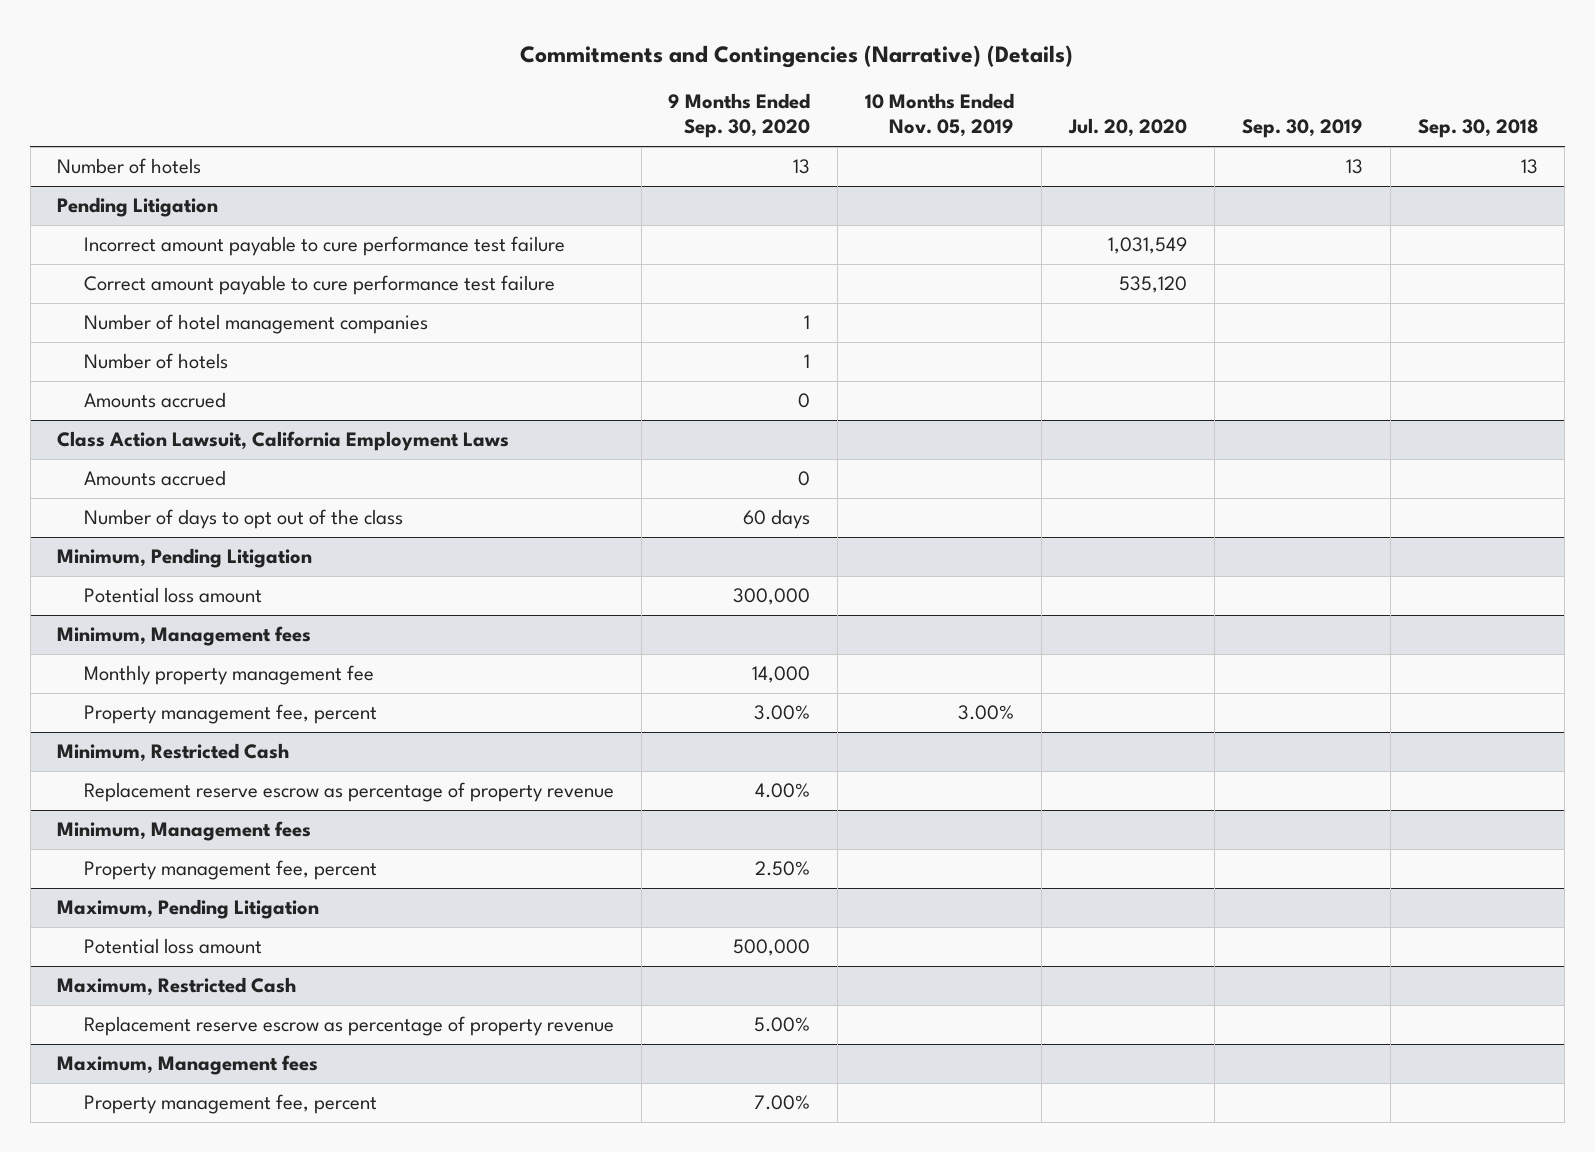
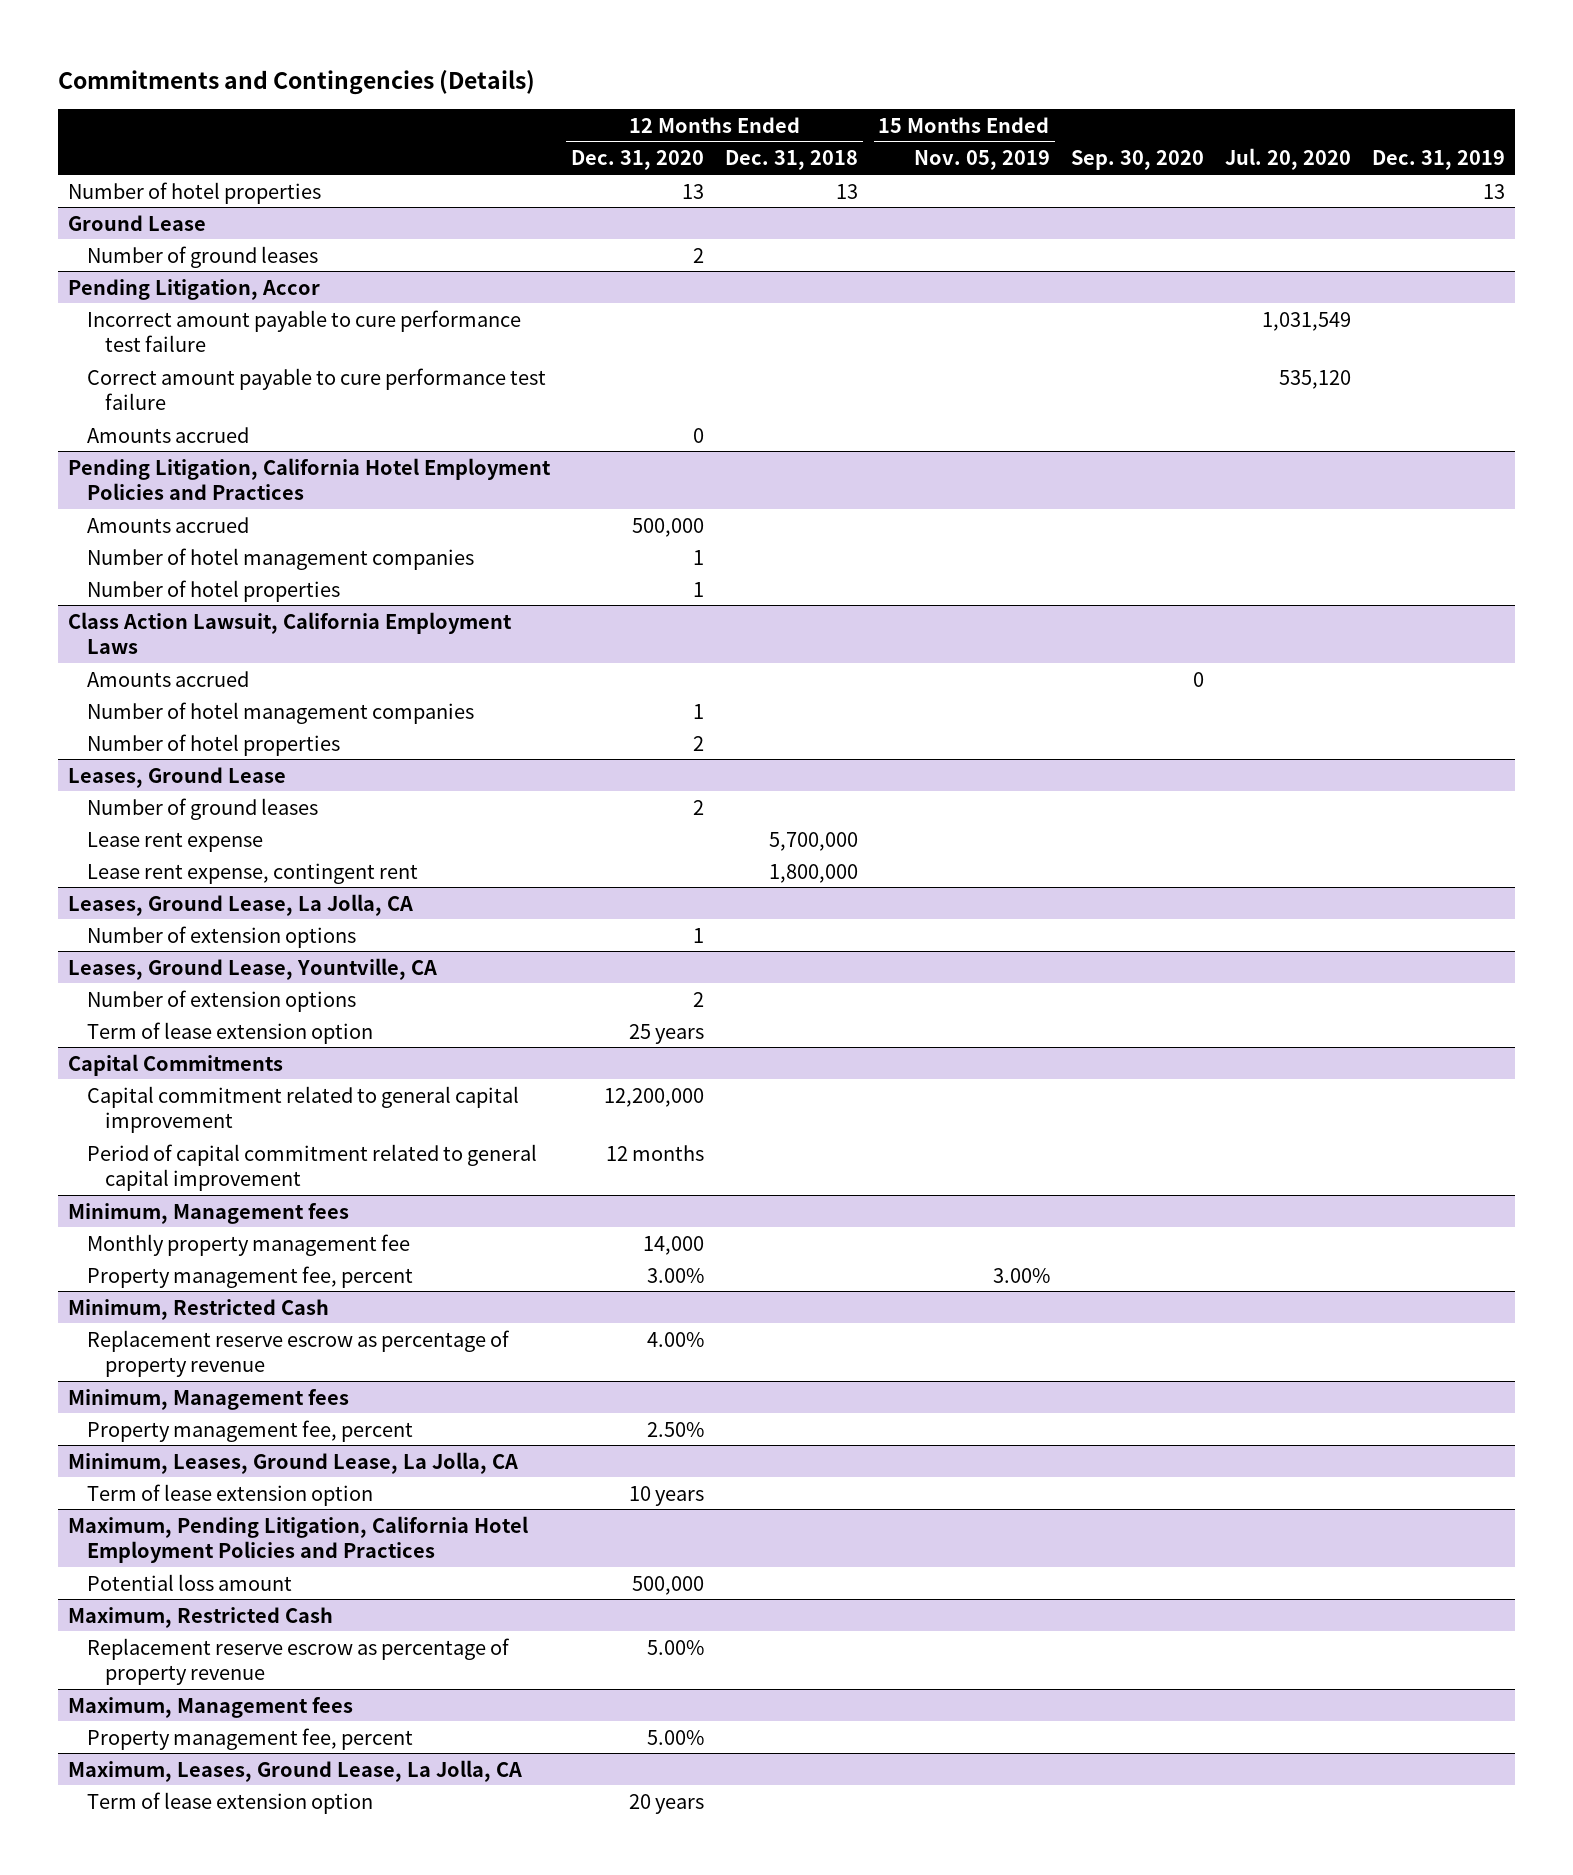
- Commitments and Contingencies (Narrative) (Details)
+ Commitments and Contingencies (Details)
- | 9 Months Ended Sep. 30, 2020 | 10 Months Ended Nov. 05, 2019 | Jul. 20, 2020 | Sep. 30, 2019 | Sep. 30, 2018
+ | 12 Months Ended Dec. 31, 2020 | 12 Months Ended Dec. 31, 2018 | 15 Months Ended Nov. 05, 2019 | Sep. 30, 2020 | Jul. 20, 2020 | Dec. 31, 2019
- Number of hotels | 13 | | | 13 | 13
- Pending Litigation
+ Number of hotel properties | 13 | 13 | | | | 13
+ Ground Lease
+ Number of ground leases | 2 | | | | |
+ Pending Litigation, Accor
- Number of hotel management companies | 1 | | | |
- Number of hotels | 1 | | | |
+ Pending Litigation, California Hotel Employment Policies and Practices
+ Amounts accrued | 500,000 | | | | |
+ Number of hotel management companies | 1 | | | | |
+ Number of hotel properties | 1 | | | | |
@ Class Action Lawsuit, California Employment Laws
- Number of days to opt out of the class | 60 days | | | |
- Minimum, Pending Litigation
- Potential loss amount | 300,000 | | | |
@ Class Action Lawsuit, California Employment Laws
+ Number of hotel management companies | 1 | | | | |
+ Number of hotel properties | 2 | | | | |
+ Leases, Ground Lease
+ Number of ground leases | 2 | | | | |
+ Lease rent expense | | 5,700,000 | | | |
+ Lease rent expense, contingent rent | | 1,800,000 | | | |
+ Leases, Ground Lease, La Jolla, CA
+ Number of extension options | 1 | | | | |
+ Leases, Ground Lease, Yountville, CA
+ Number of extension options | 2 | | | | |
+ Term of lease extension option | 25 years | | | | |
+ Capital Commitments
+ Capital commitment related to general capital improvement | 12,200,000 | | | | |
+ Period of capital commitment related to general capital improvement | 12 months | | | | |
- Maximum, Pending Litigation
+ Minimum, Leases, Ground Lease, La Jolla, CA
+ Term of lease extension option | 10 years | | | | |
+ Maximum, Pending Litigation, California Hotel Employment Policies and Practices
+ Maximum, Leases, Ground Lease, La Jolla, CA
+ Term of lease extension option | 20 years | | | | |

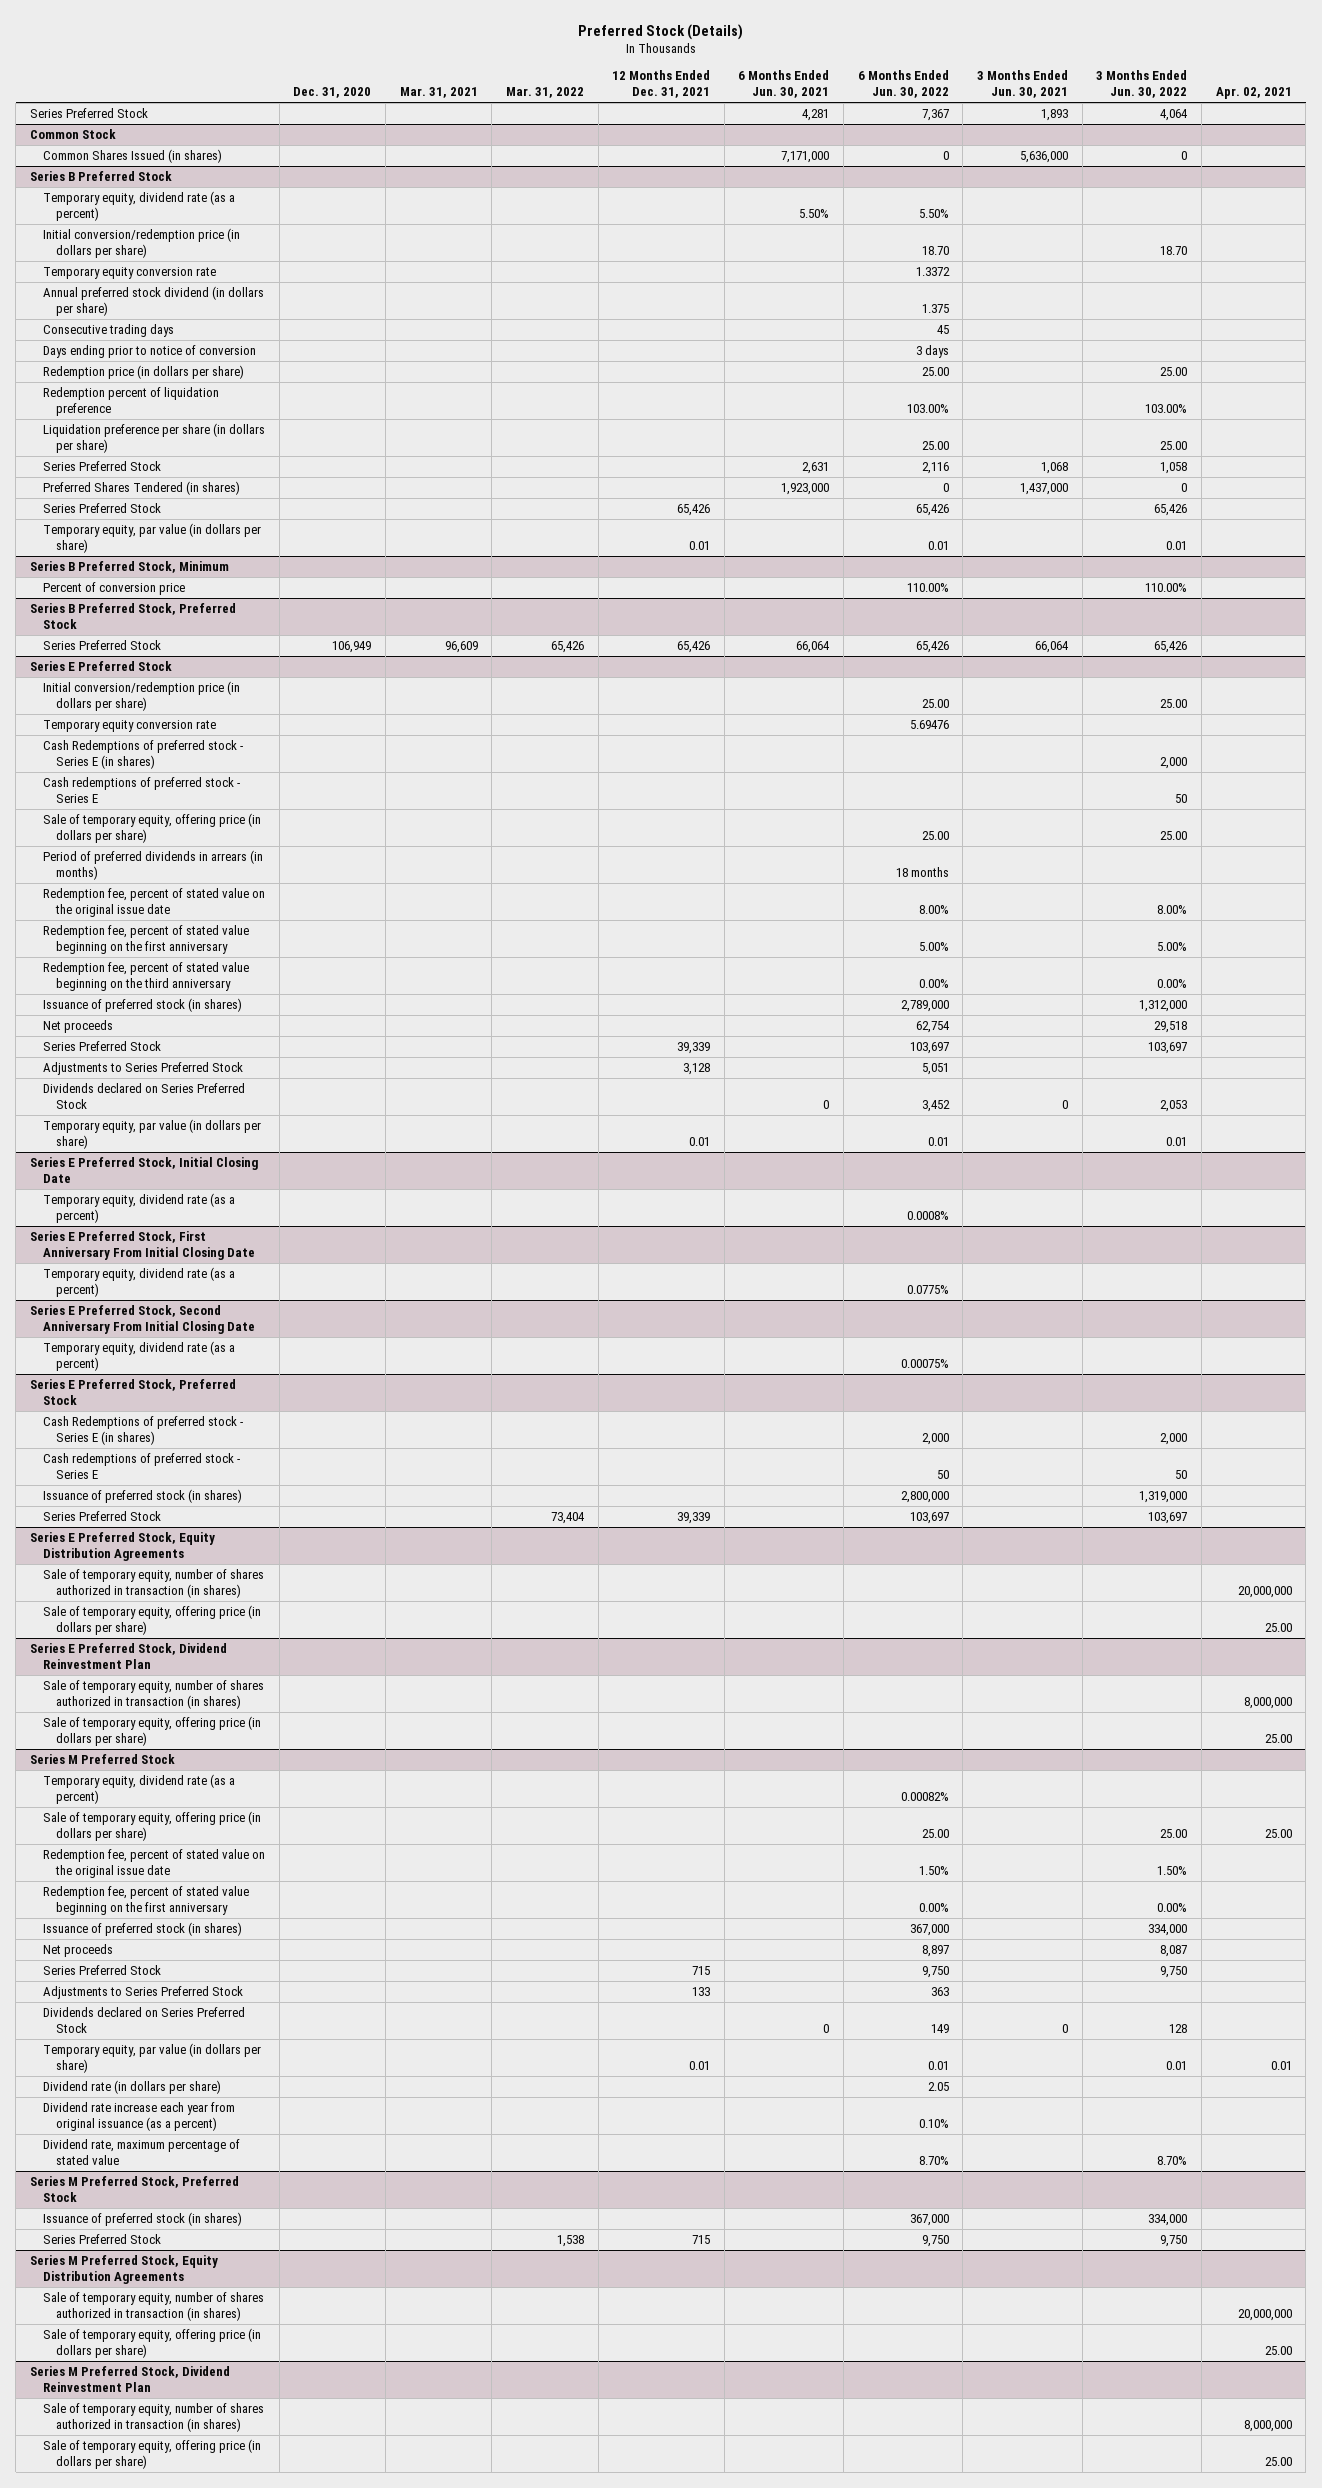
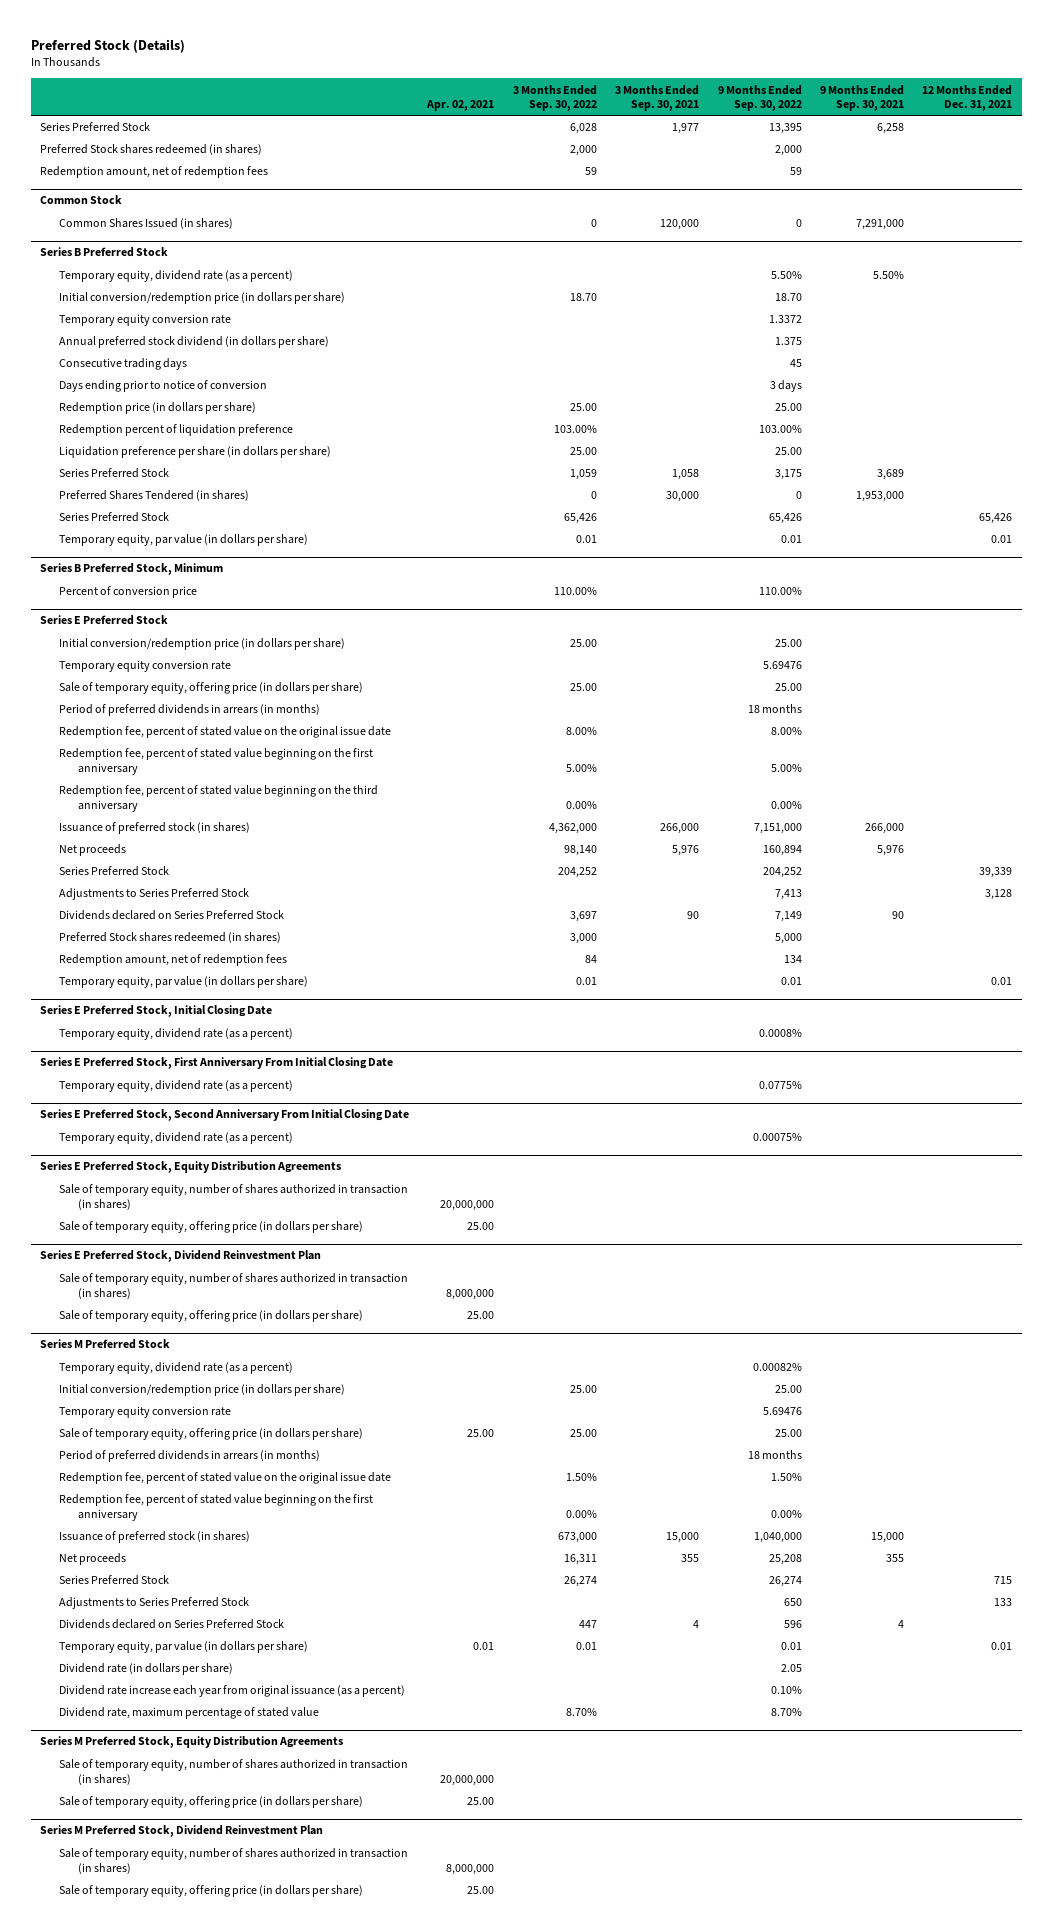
- | Dec. 31, 2020 | Mar. 31, 2021 | Mar. 31, 2022 | 12 Months Ended Dec. 31, 2021 | 6 Months Ended Jun. 30, 2021 | 6 Months Ended Jun. 30, 2022 | 3 Months Ended Jun. 30, 2021 | 3 Months Ended Jun. 30, 2022 | Apr. 02, 2021
+ | Apr. 02, 2021 | 3 Months Ended Sep. 30, 2022 | 3 Months Ended Sep. 30, 2021 | 9 Months Ended Sep. 30, 2022 | 9 Months Ended Sep. 30, 2021 | 12 Months Ended Dec. 31, 2021
+ Preferred Stock shares redeemed (in shares) | | 2,000 | | 2,000 | |
+ Redemption amount, net of redemption fees | | 59 | | 59 | |
- Series B Preferred Stock, Preferred Stock
- Series Preferred Stock | 106,949 | 96,609 | 65,426 | 65,426 | 66,064 | 65,426 | 66,064 | 65,426 |
@ Series E Preferred Stock
- Cash Redemptions of preferred stock - Series E (in shares) | | | | | | | | 2,000 |
- Cash redemptions of preferred stock - Series E | | | | | | | | 50 |
+ Preferred Stock shares redeemed (in shares) | | 3,000 | | 5,000 | |
+ Redemption amount, net of redemption fees | | 84 | | 134 | |
- Series E Preferred Stock, Preferred Stock
- Cash Redemptions of preferred stock - Series E (in shares) | | | | | | 2,000 | | 2,000 |
- Cash redemptions of preferred stock - Series E | | | | | | 50 | | 50 |
- Issuance of preferred stock (in shares) | | | | | | 2,800,000 | | 1,319,000 |
- Series Preferred Stock | | | 73,404 | 39,339 | | 103,697 | | 103,697 |
@ Series M Preferred Stock
+ Initial conversion/redemption price (in dollars per share) | | 25.00 | | 25.00 | |
+ Temporary equity conversion rate | | | | 5.69476 | |
+ Period of preferred dividends in arrears (in months) | | | | 18 months | |
- Series M Preferred Stock, Preferred Stock
- Issuance of preferred stock (in shares) | | | | | | 367,000 | | 334,000 |
- Series Preferred Stock | | | 1,538 | 715 | | 9,750 | | 9,750 |

